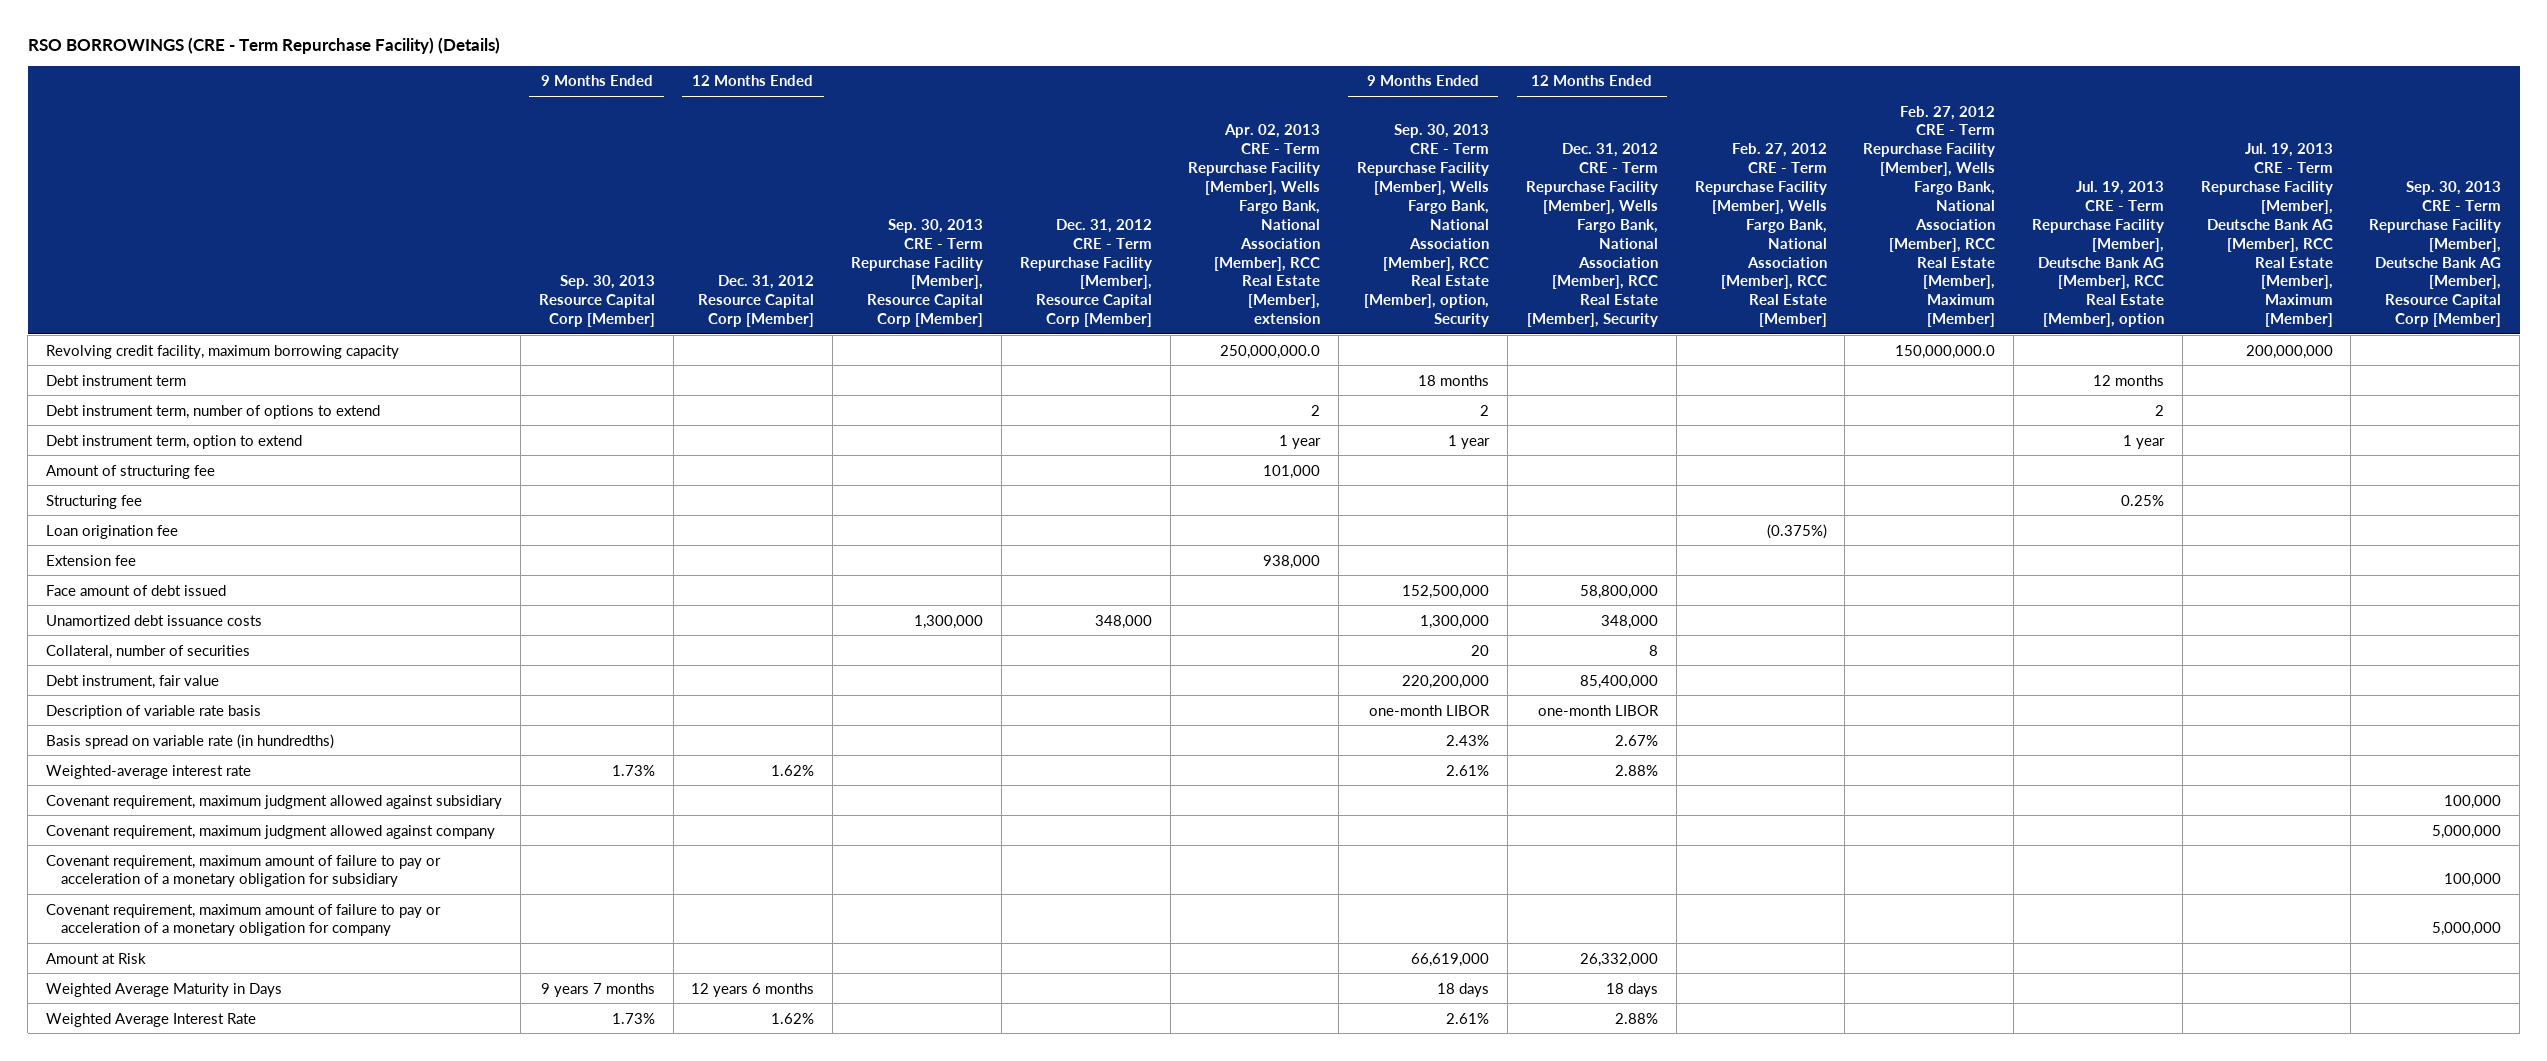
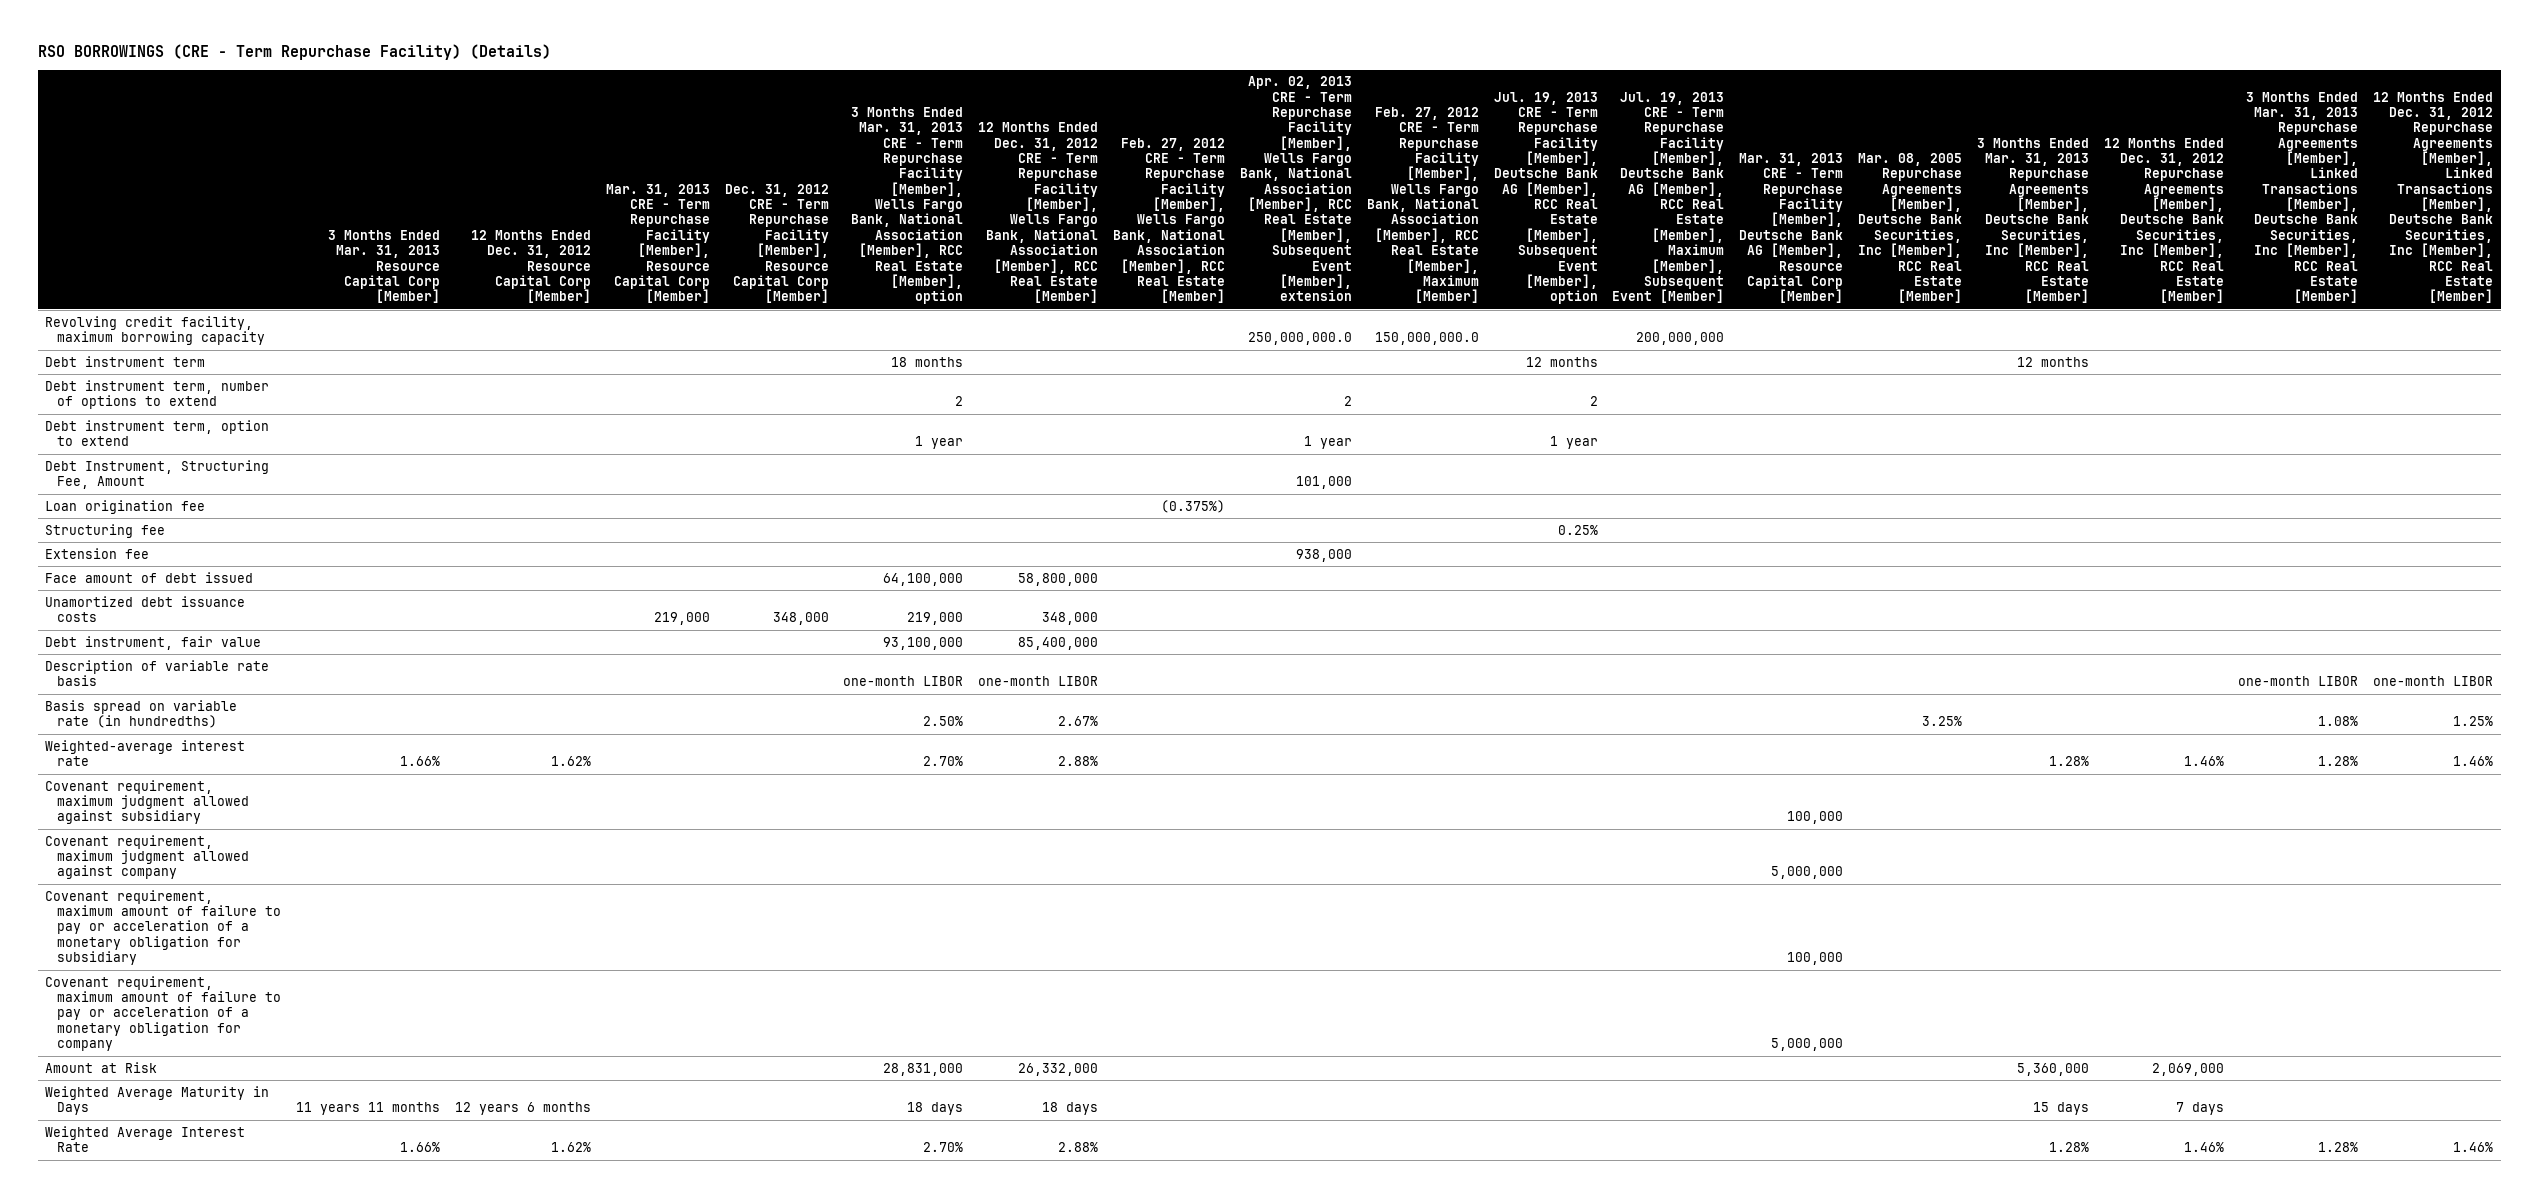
- | 9 Months Ended Sep. 30, 2013 Resource Capital Corp [Member] | 12 Months Ended Dec. 31, 2012 Resource Capital Corp [Member] | Sep. 30, 2013 CRE - Term Repurchase Facility [Member], Resource Capital Corp [Member] | Dec. 31, 2012 CRE - Term Repurchase Facility [Member], Resource Capital Corp [Member] | Apr. 02, 2013 CRE - Term Repurchase Facility [Member], Wells Fargo Bank, National Association [Member], RCC Real Estate [Member], extension | 9 Months Ended Sep. 30, 2013 CRE - Term Repurchase Facility [Member], Wells Fargo Bank, National Association [Member], RCC Real Estate [Member], option, Security | 12 Months Ended Dec. 31, 2012 CRE - Term Repurchase Facility [Member], Wells Fargo Bank, National Association [Member], RCC Real Estate [Member], Security | Feb. 27, 2012 CRE - Term Repurchase Facility [Member], Wells Fargo Bank, National Association [Member], RCC Real Estate [Member] | Feb. 27, 2012 CRE - Term Repurchase Facility [Member], Wells Fargo Bank, National Association [Member], RCC Real Estate [Member], Maximum [Member] | Jul. 19, 2013 CRE - Term Repurchase Facility [Member], Deutsche Bank AG [Member], RCC Real Estate [Member], option | Jul. 19, 2013 CRE - Term Repurchase Facility [Member], Deutsche Bank AG [Member], RCC Real Estate [Member], Maximum [Member] | Sep. 30, 2013 CRE - Term Repurchase Facility [Member], Deutsche Bank AG [Member], Resource Capital Corp [Member]
+ | 3 Months Ended Mar. 31, 2013 Resource Capital Corp [Member] | 12 Months Ended Dec. 31, 2012 Resource Capital Corp [Member] | Mar. 31, 2013 CRE - Term Repurchase Facility [Member], Resource Capital Corp [Member] | Dec. 31, 2012 CRE - Term Repurchase Facility [Member], Resource Capital Corp [Member] | 3 Months Ended Mar. 31, 2013 CRE - Term Repurchase Facility [Member], Wells Fargo Bank, National Association [Member], RCC Real Estate [Member], option | 12 Months Ended Dec. 31, 2012 CRE - Term Repurchase Facility [Member], Wells Fargo Bank, National Association [Member], RCC Real Estate [Member] | Feb. 27, 2012 CRE - Term Repurchase Facility [Member], Wells Fargo Bank, National Association [Member], RCC Real Estate [Member] | Apr. 02, 2013 CRE - Term Repurchase Facility [Member], Wells Fargo Bank, National Association [Member], RCC Real Estate [Member], Subsequent Event [Member], extension | Feb. 27, 2012 CRE - Term Repurchase Facility [Member], Wells Fargo Bank, National Association [Member], RCC Real Estate [Member], Maximum [Member] | Jul. 19, 2013 CRE - Term Repurchase Facility [Member], Deutsche Bank AG [Member], RCC Real Estate [Member], Subsequent Event [Member], option | Jul. 19, 2013 CRE - Term Repurchase Facility [Member], Deutsche Bank AG [Member], RCC Real Estate [Member], Maximum [Member], Subsequent Event [Member] | Mar. 31, 2013 CRE - Term Repurchase Facility [Member], Deutsche Bank AG [Member], Resource Capital Corp [Member] | Mar. 08, 2005 Repurchase Agreements [Member], Deutsche Bank Securities, Inc [Member], RCC Real Estate [Member] | 3 Months Ended Mar. 31, 2013 Repurchase Agreements [Member], Deutsche Bank Securities, Inc [Member], RCC Real Estate [Member] | 12 Months Ended Dec. 31, 2012 Repurchase Agreements [Member], Deutsche Bank Securities, Inc [Member], RCC Real Estate [Member] | 3 Months Ended Mar. 31, 2013 Repurchase Agreements [Member], Linked Transactions [Member], Deutsche Bank Securities, Inc [Member], RCC Real Estate [Member] | 12 Months Ended Dec. 31, 2012 Repurchase Agreements [Member], Linked Transactions [Member], Deutsche Bank Securities, Inc [Member], RCC Real Estate [Member]
- Amount of structuring fee | | | | | 101,000 | | | | | | |
+ Debt Instrument, Structuring Fee, Amount | | | | | | | | 101,000 | | | | | | | | |
moved down: Structuring fee | | | | | | | | | | 0.25% | | | | | | |
- Collateral, number of securities | | | | | | 20 | 8 | | | | |

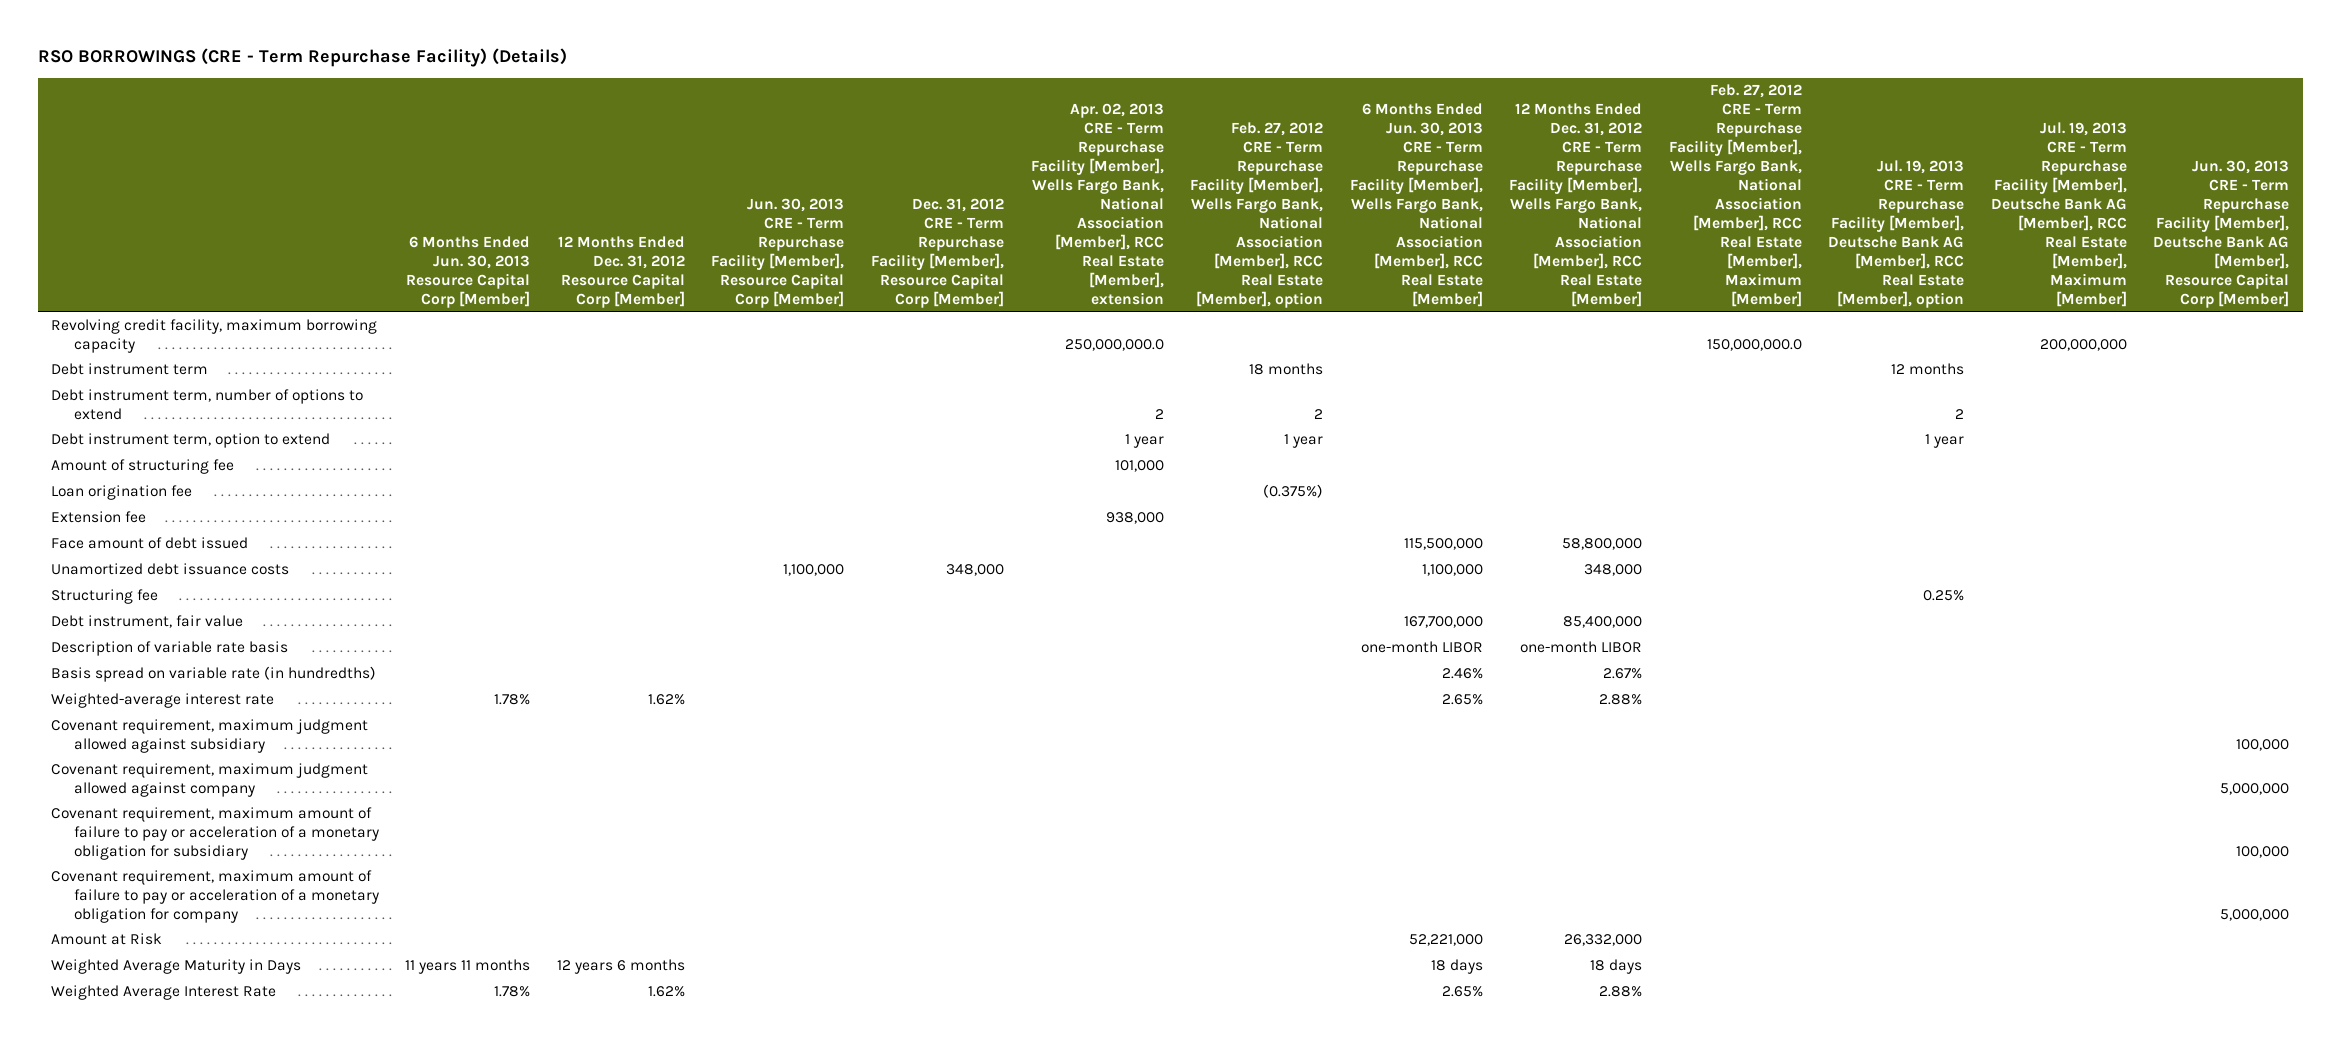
- | 3 Months Ended Mar. 31, 2013 Resource Capital Corp [Member] | 12 Months Ended Dec. 31, 2012 Resource Capital Corp [Member] | Mar. 31, 2013 CRE - Term Repurchase Facility [Member], Resource Capital Corp [Member] | Dec. 31, 2012 CRE - Term Repurchase Facility [Member], Resource Capital Corp [Member] | 3 Months Ended Mar. 31, 2013 CRE - Term Repurchase Facility [Member], Wells Fargo Bank, National Association [Member], RCC Real Estate [Member], option | 12 Months Ended Dec. 31, 2012 CRE - Term Repurchase Facility [Member], Wells Fargo Bank, National Association [Member], RCC Real Estate [Member] | Feb. 27, 2012 CRE - Term Repurchase Facility [Member], Wells Fargo Bank, National Association [Member], RCC Real Estate [Member] | Apr. 02, 2013 CRE - Term Repurchase Facility [Member], Wells Fargo Bank, National Association [Member], RCC Real Estate [Member], Subsequent Event [Member], extension | Feb. 27, 2012 CRE - Term Repurchase Facility [Member], Wells Fargo Bank, National Association [Member], RCC Real Estate [Member], Maximum [Member] | Jul. 19, 2013 CRE - Term Repurchase Facility [Member], Deutsche Bank AG [Member], RCC Real Estate [Member], Subsequent Event [Member], option | Jul. 19, 2013 CRE - Term Repurchase Facility [Member], Deutsche Bank AG [Member], RCC Real Estate [Member], Maximum [Member], Subsequent Event [Member] | Mar. 31, 2013 CRE - Term Repurchase Facility [Member], Deutsche Bank AG [Member], Resource Capital Corp [Member] | Mar. 08, 2005 Repurchase Agreements [Member], Deutsche Bank Securities, Inc [Member], RCC Real Estate [Member] | 3 Months Ended Mar. 31, 2013 Repurchase Agreements [Member], Deutsche Bank Securities, Inc [Member], RCC Real Estate [Member] | 12 Months Ended Dec. 31, 2012 Repurchase Agreements [Member], Deutsche Bank Securities, Inc [Member], RCC Real Estate [Member] | 3 Months Ended Mar. 31, 2013 Repurchase Agreements [Member], Linked Transactions [Member], Deutsche Bank Securities, Inc [Member], RCC Real Estate [Member] | 12 Months Ended Dec. 31, 2012 Repurchase Agreements [Member], Linked Transactions [Member], Deutsche Bank Securities, Inc [Member], RCC Real Estate [Member]
+ | 6 Months Ended Jun. 30, 2013 Resource Capital Corp [Member] | 12 Months Ended Dec. 31, 2012 Resource Capital Corp [Member] | Jun. 30, 2013 CRE - Term Repurchase Facility [Member], Resource Capital Corp [Member] | Dec. 31, 2012 CRE - Term Repurchase Facility [Member], Resource Capital Corp [Member] | Apr. 02, 2013 CRE - Term Repurchase Facility [Member], Wells Fargo Bank, National Association [Member], RCC Real Estate [Member], extension | Feb. 27, 2012 CRE - Term Repurchase Facility [Member], Wells Fargo Bank, National Association [Member], RCC Real Estate [Member], option | 6 Months Ended Jun. 30, 2013 CRE - Term Repurchase Facility [Member], Wells Fargo Bank, National Association [Member], RCC Real Estate [Member] | 12 Months Ended Dec. 31, 2012 CRE - Term Repurchase Facility [Member], Wells Fargo Bank, National Association [Member], RCC Real Estate [Member] | Feb. 27, 2012 CRE - Term Repurchase Facility [Member], Wells Fargo Bank, National Association [Member], RCC Real Estate [Member], Maximum [Member] | Jul. 19, 2013 CRE - Term Repurchase Facility [Member], Deutsche Bank AG [Member], RCC Real Estate [Member], option | Jul. 19, 2013 CRE - Term Repurchase Facility [Member], Deutsche Bank AG [Member], RCC Real Estate [Member], Maximum [Member] | Jun. 30, 2013 CRE - Term Repurchase Facility [Member], Deutsche Bank AG [Member], Resource Capital Corp [Member]
- Debt Instrument, Structuring Fee, Amount | | | | | | | | 101,000 | | | | | | | | |
+ Amount of structuring fee | | | | | 101,000 | | | | | | |
moved down: Structuring fee | | | | | | | | | | 0.25% | |

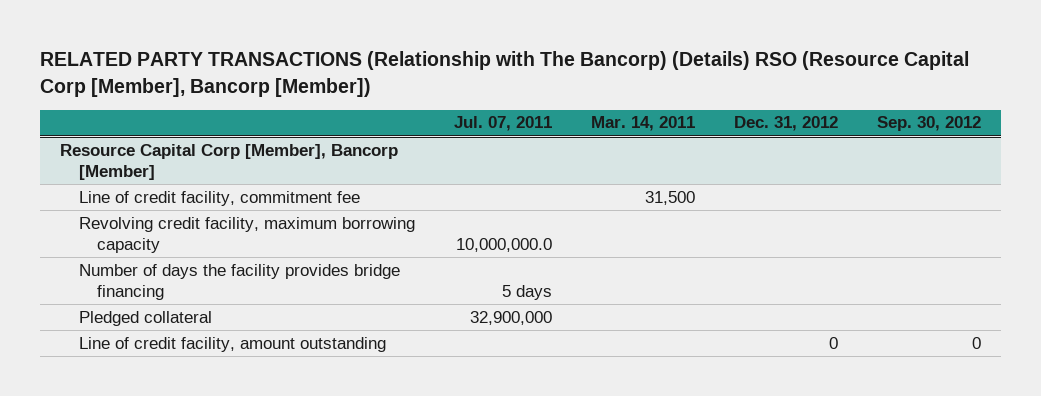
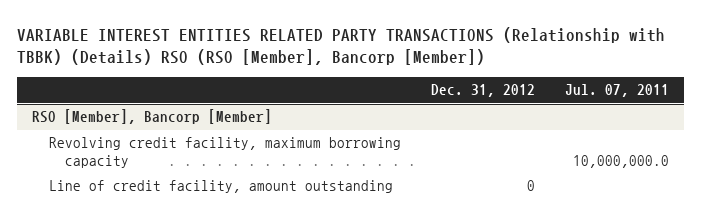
- RELATED PARTY TRANSACTIONS (Relationship with The Bancorp) (Details) RSO (Resource Capital Corp [Member], Bancorp [Member])
+ VARIABLE INTEREST ENTITIES RELATED PARTY TRANSACTIONS (Relationship with TBBK) (Details) RSO (RSO [Member], Bancorp [Member])
- | Jul. 07, 2011 | Mar. 14, 2011 | Dec. 31, 2012 | Sep. 30, 2012
+ | Dec. 31, 2012 | Jul. 07, 2011
- Resource Capital Corp [Member], Bancorp [Member]
- Line of credit facility, commitment fee | | 31,500 | |
+ RSO [Member], Bancorp [Member]
- Number of days the facility provides bridge financing | 5 days | | |
- Pledged collateral | 32,900,000 | | |

